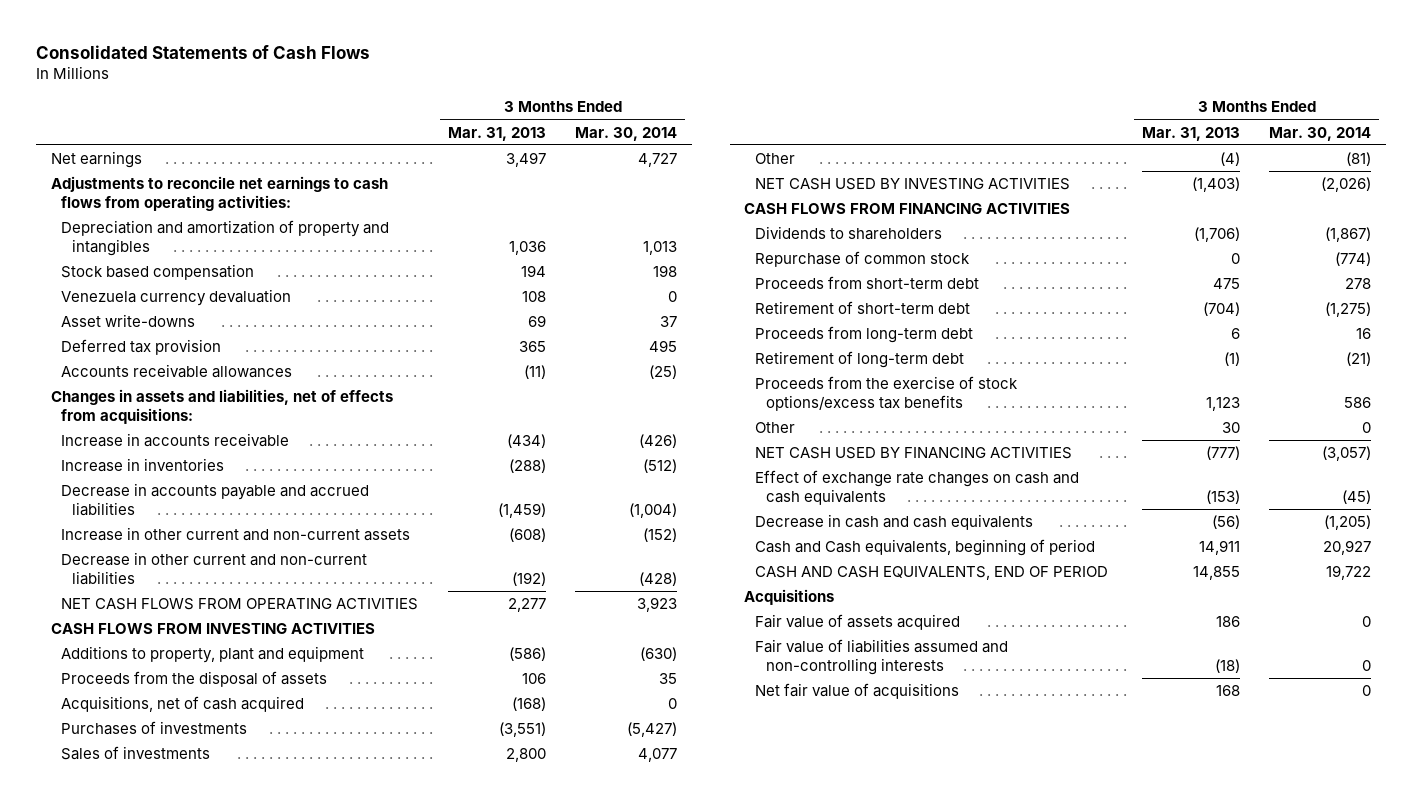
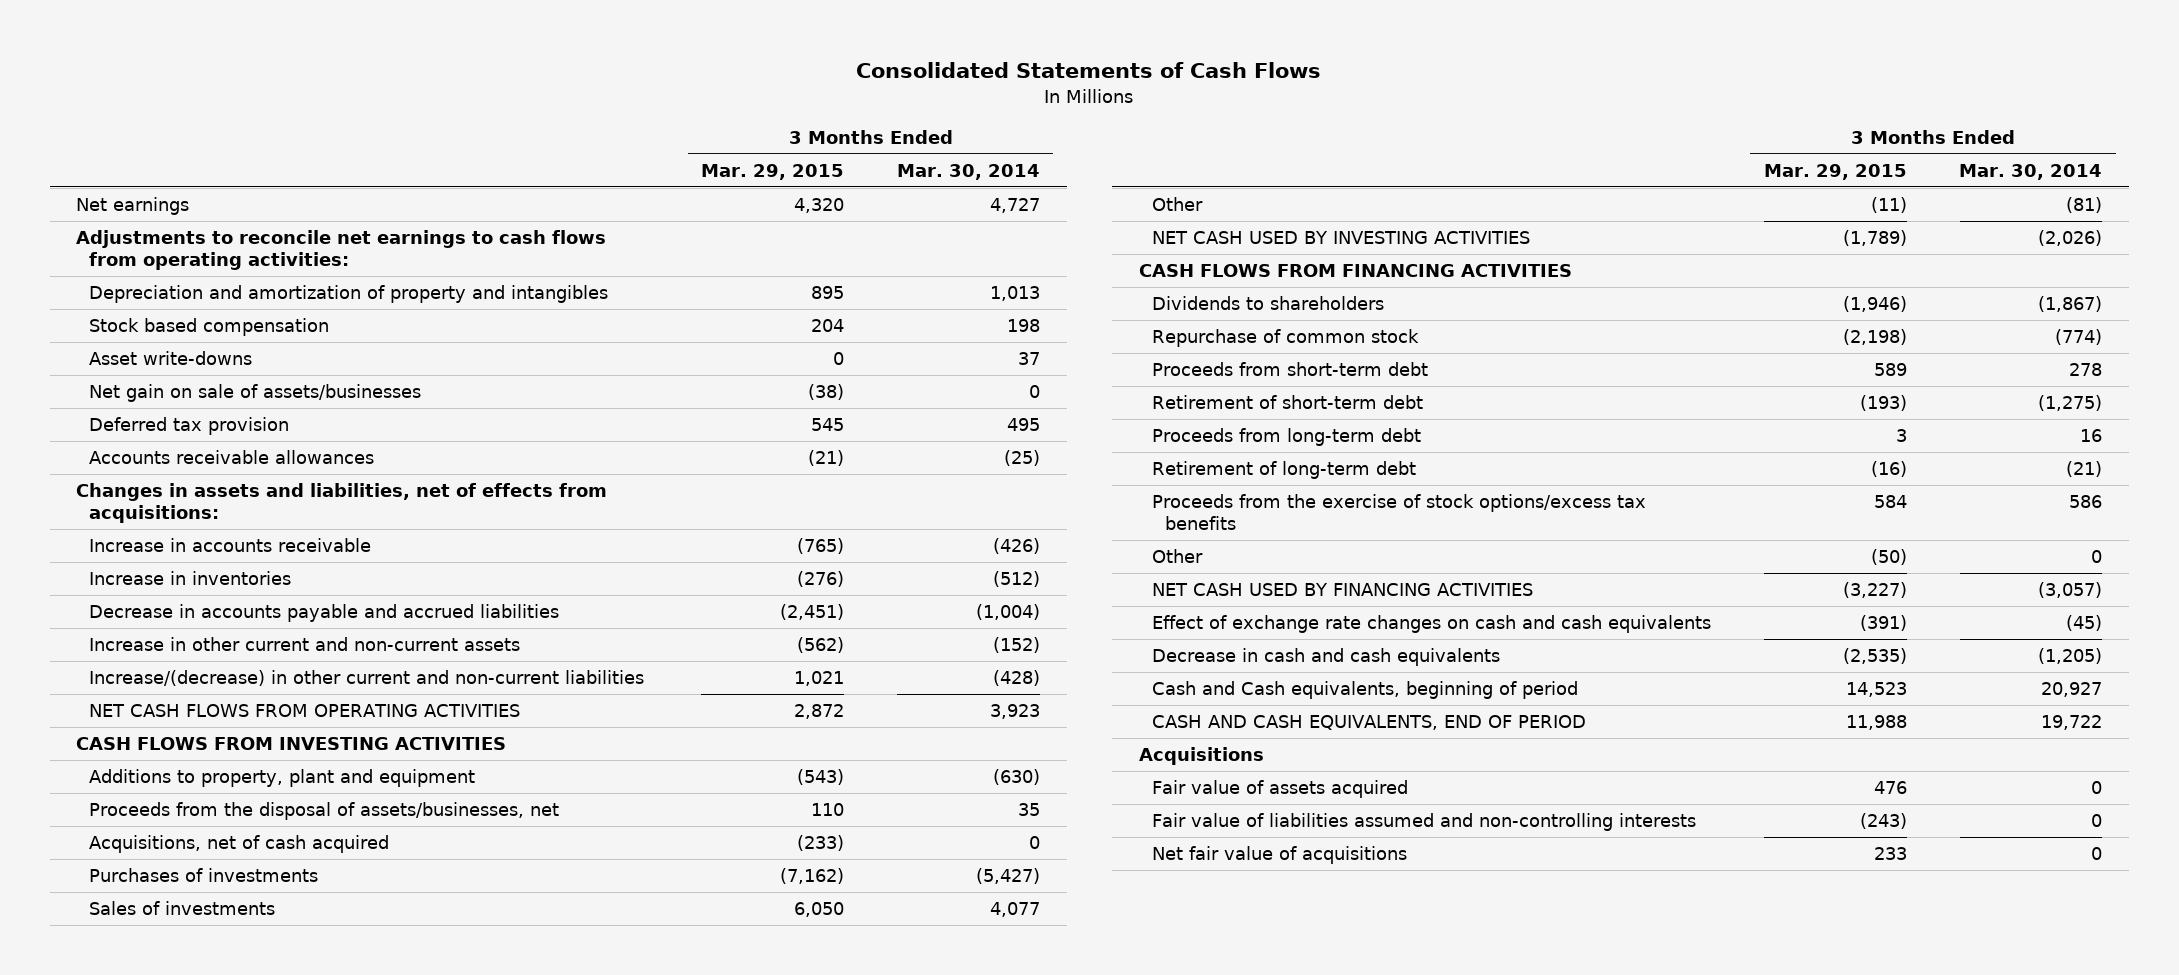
- | 3 Months Ended Mar. 31, 2013 | 3 Months Ended Mar. 30, 2014
+ | 3 Months Ended Mar. 29, 2015 | 3 Months Ended Mar. 30, 2014
- Venezuela currency devaluation | 108 | 0
+ Net gain on sale of assets/businesses | (38) | 0
- Decrease in other current and non-current liabilities | (192) | (428)
+ Increase/(decrease) in other current and non-current liabilities | 1,021 | (428)
- Proceeds from the disposal of assets | 106 | 35
+ Proceeds from the disposal of assets/businesses, net | 110 | 35

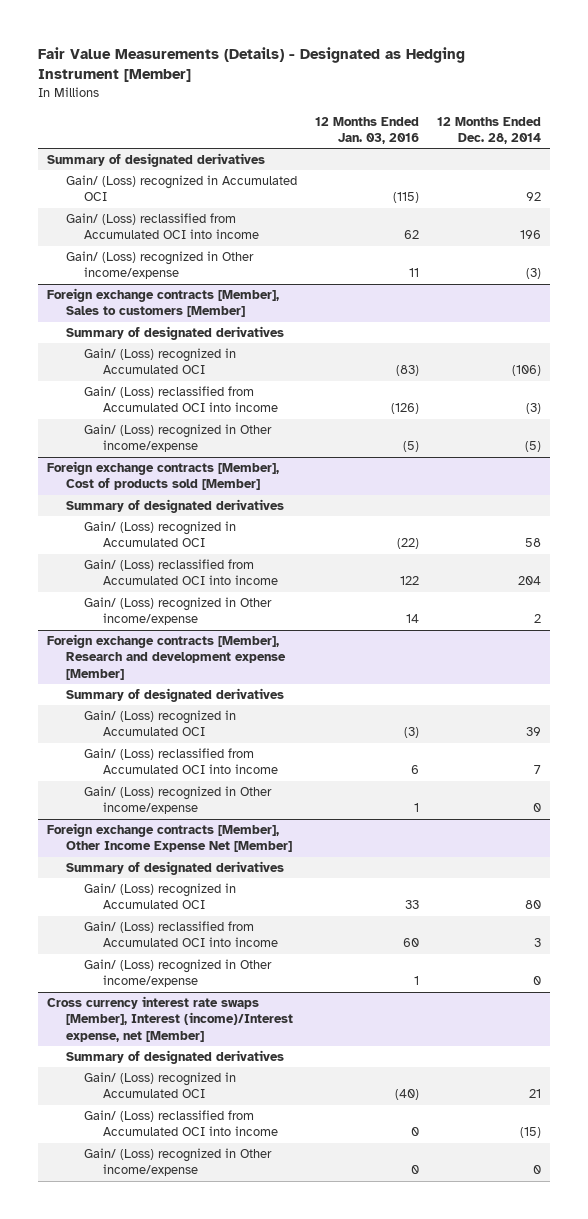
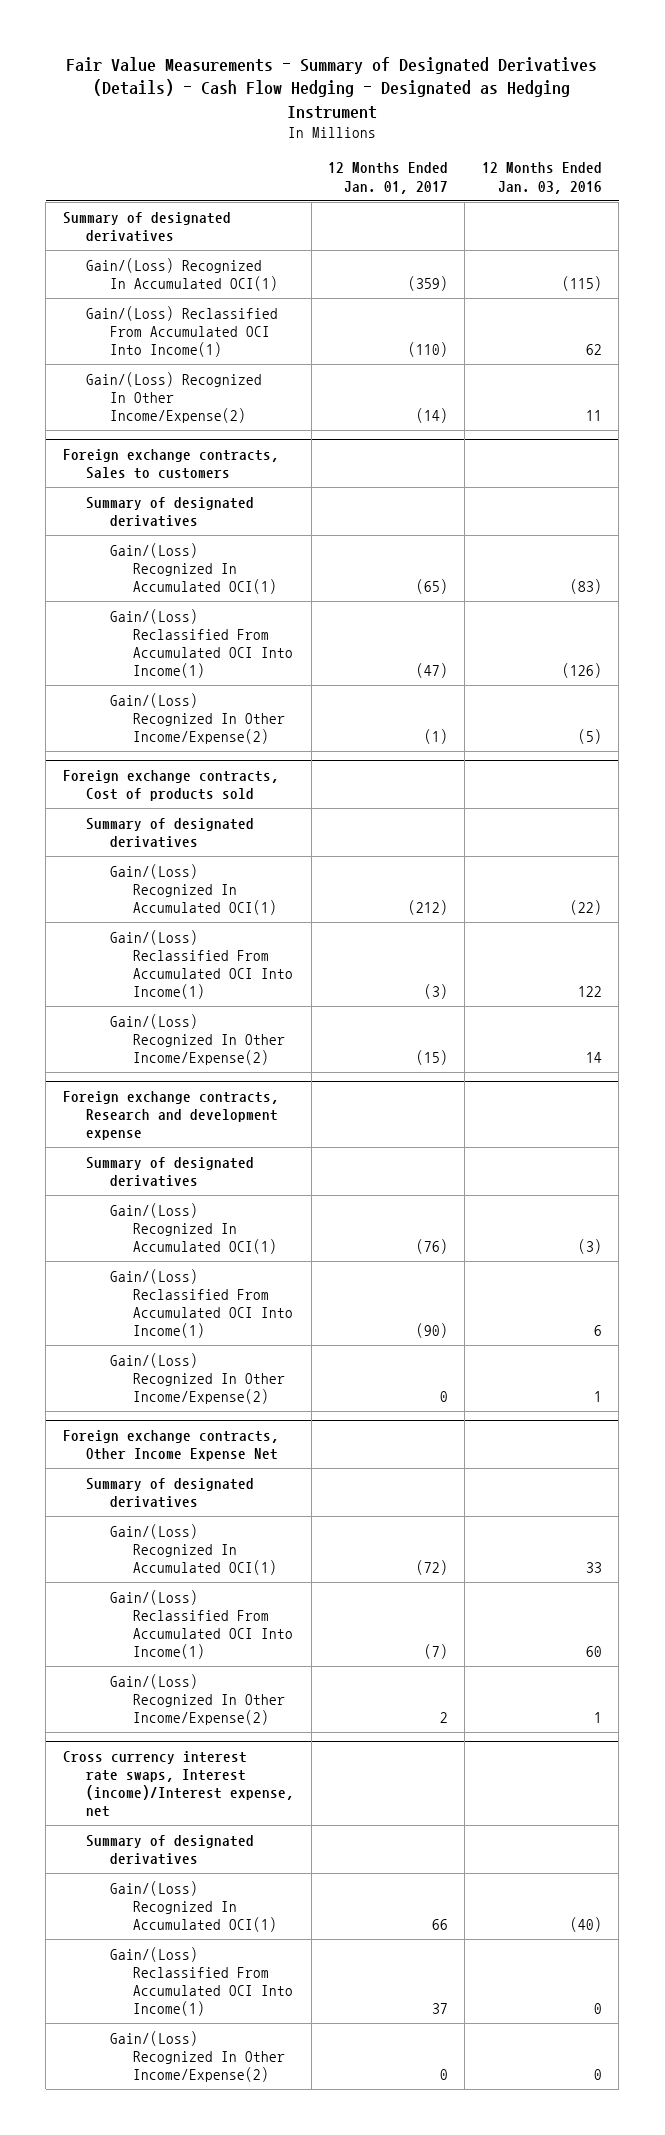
- Fair Value Measurements (Details) - Designated as Hedging Instrument [Member]
+ Fair Value Measurements - Summary of Designated Derivatives (Details) - Cash Flow Hedging - Designated as Hedging Instrument
- | 12 Months Ended Jan. 03, 2016 | 12 Months Ended Dec. 28, 2014
+ | 12 Months Ended Jan. 01, 2017 | 12 Months Ended Jan. 03, 2016
- Gain/ (Loss) recognized in Accumulated OCI | (115) | 92
- Gain/ (Loss) reclassified from Accumulated OCI into income | 62 | 196
- Gain/ (Loss) recognized in Other income/expense | 11 | (3)
- Foreign exchange contracts [Member], Sales to customers [Member]
+ Gain/(Loss) Recognized In Accumulated OCI(1) | (359) | (115)
+ Gain/(Loss) Reclassified From Accumulated OCI Into Income(1) | (110) | 62
+ Gain/(Loss) Recognized In Other Income/Expense(2) | (14) | 11
+ Foreign exchange contracts, Sales to customers
- Gain/ (Loss) recognized in Accumulated OCI | (83) | (106)
- Gain/ (Loss) reclassified from Accumulated OCI into income | (126) | (3)
- Gain/ (Loss) recognized in Other income/expense | (5) | (5)
- Foreign exchange contracts [Member], Cost of products sold [Member]
+ Gain/(Loss) Recognized In Accumulated OCI(1) | (65) | (83)
+ Gain/(Loss) Reclassified From Accumulated OCI Into Income(1) | (47) | (126)
+ Gain/(Loss) Recognized In Other Income/Expense(2) | (1) | (5)
+ Foreign exchange contracts, Cost of products sold
- Gain/ (Loss) recognized in Accumulated OCI | (22) | 58
- Gain/ (Loss) reclassified from Accumulated OCI into income | 122 | 204
- Gain/ (Loss) recognized in Other income/expense | 14 | 2
- Foreign exchange contracts [Member], Research and development expense [Member]
+ Gain/(Loss) Recognized In Accumulated OCI(1) | (212) | (22)
+ Gain/(Loss) Reclassified From Accumulated OCI Into Income(1) | (3) | 122
+ Gain/(Loss) Recognized In Other Income/Expense(2) | (15) | 14
+ Foreign exchange contracts, Research and development expense
- Gain/ (Loss) recognized in Accumulated OCI | (3) | 39
- Gain/ (Loss) reclassified from Accumulated OCI into income | 6 | 7
- Gain/ (Loss) recognized in Other income/expense | 1 | 0
- Foreign exchange contracts [Member], Other Income Expense Net [Member]
+ Gain/(Loss) Recognized In Accumulated OCI(1) | (76) | (3)
+ Gain/(Loss) Reclassified From Accumulated OCI Into Income(1) | (90) | 6
+ Gain/(Loss) Recognized In Other Income/Expense(2) | 0 | 1
+ Foreign exchange contracts, Other Income Expense Net
- Gain/ (Loss) recognized in Accumulated OCI | 33 | 80
- Gain/ (Loss) reclassified from Accumulated OCI into income | 60 | 3
- Gain/ (Loss) recognized in Other income/expense | 1 | 0
- Cross currency interest rate swaps [Member], Interest (income)/Interest expense, net [Member]
+ Gain/(Loss) Recognized In Accumulated OCI(1) | (72) | 33
+ Gain/(Loss) Reclassified From Accumulated OCI Into Income(1) | (7) | 60
+ Gain/(Loss) Recognized In Other Income/Expense(2) | 2 | 1
+ Cross currency interest rate swaps, Interest (income)/Interest expense, net
- Gain/ (Loss) recognized in Accumulated OCI | (40) | 21
- Gain/ (Loss) reclassified from Accumulated OCI into income | 0 | (15)
- Gain/ (Loss) recognized in Other income/expense | 0 | 0
+ Gain/(Loss) Recognized In Accumulated OCI(1) | 66 | (40)
+ Gain/(Loss) Reclassified From Accumulated OCI Into Income(1) | 37 | 0
+ Gain/(Loss) Recognized In Other Income/Expense(2) | 0 | 0

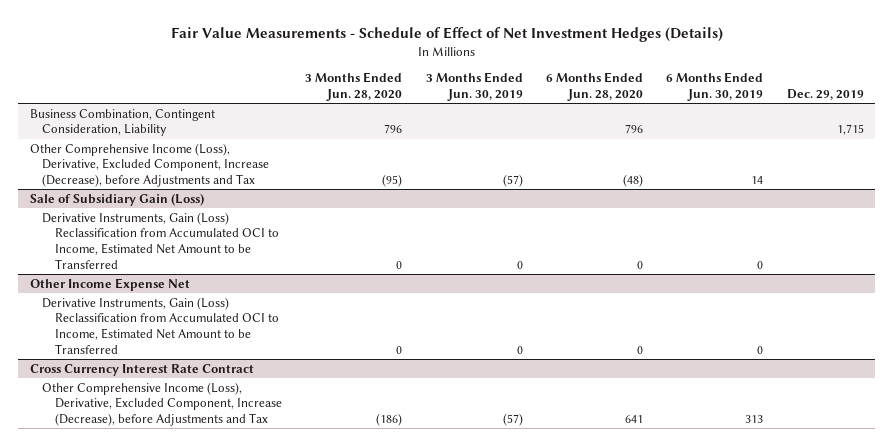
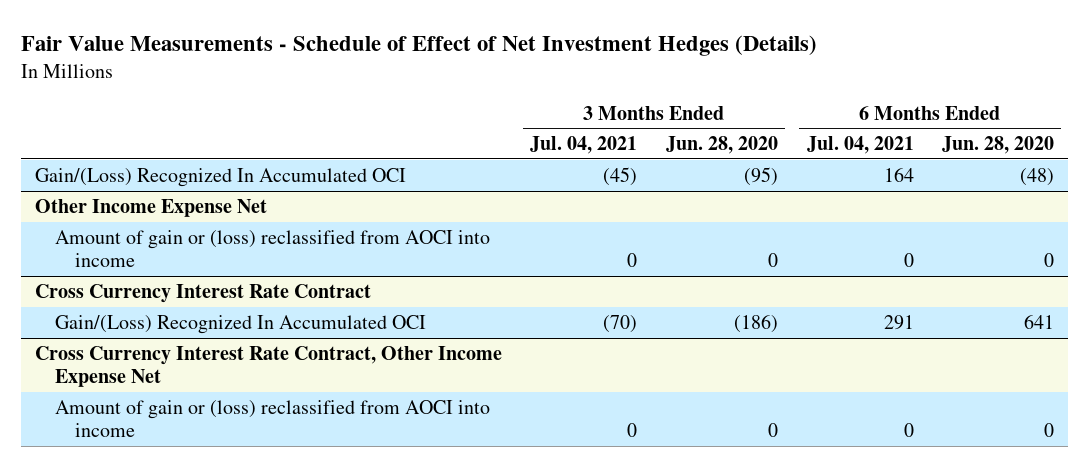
- | 3 Months Ended Jun. 28, 2020 | 3 Months Ended Jun. 30, 2019 | 6 Months Ended Jun. 28, 2020 | 6 Months Ended Jun. 30, 2019 | Dec. 29, 2019
+ | 3 Months Ended Jul. 04, 2021 | 3 Months Ended Jun. 28, 2020 | 6 Months Ended Jul. 04, 2021 | 6 Months Ended Jun. 28, 2020
- Business Combination, Contingent Consideration, Liability | 796 | | 796 | | 1,715
- Other Comprehensive Income (Loss), Derivative, Excluded Component, Increase (Decrease), before Adjustments and Tax | (95) | (57) | (48) | 14 |
- Sale of Subsidiary Gain (Loss)
- Derivative Instruments, Gain (Loss) Reclassification from Accumulated OCI to Income, Estimated Net Amount to be Transferred | 0 | 0 | 0 | 0 |
+ Gain/(Loss) Recognized In Accumulated OCI | (45) | (95) | 164 | (48)
@ Other Income Expense Net
- Derivative Instruments, Gain (Loss) Reclassification from Accumulated OCI to Income, Estimated Net Amount to be Transferred | 0 | 0 | 0 | 0 |
+ Amount of gain or (loss) reclassified from AOCI into income | 0 | 0 | 0 | 0
@ Cross Currency Interest Rate Contract
- Other Comprehensive Income (Loss), Derivative, Excluded Component, Increase (Decrease), before Adjustments and Tax | (186) | (57) | 641 | 313 |
+ Gain/(Loss) Recognized In Accumulated OCI | (70) | (186) | 291 | 641
+ Cross Currency Interest Rate Contract, Other Income Expense Net
+ Amount of gain or (loss) reclassified from AOCI into income | 0 | 0 | 0 | 0

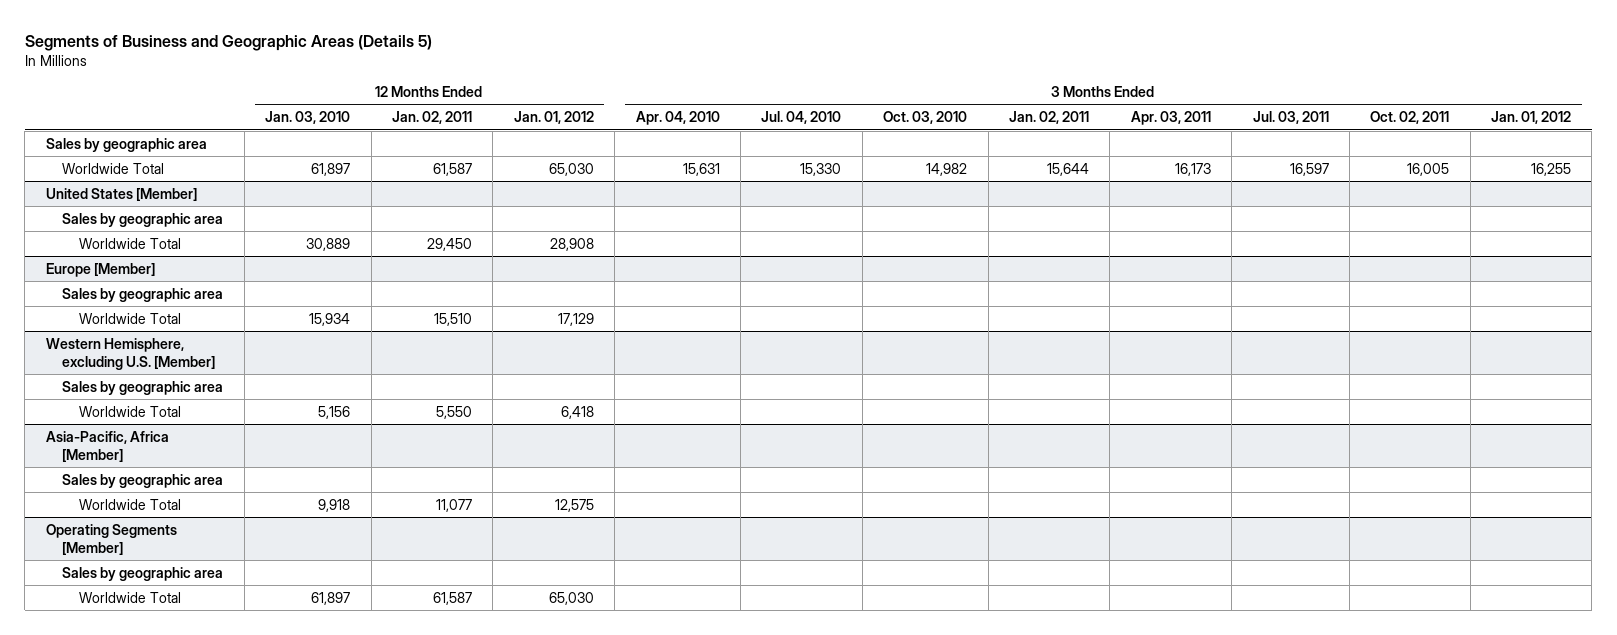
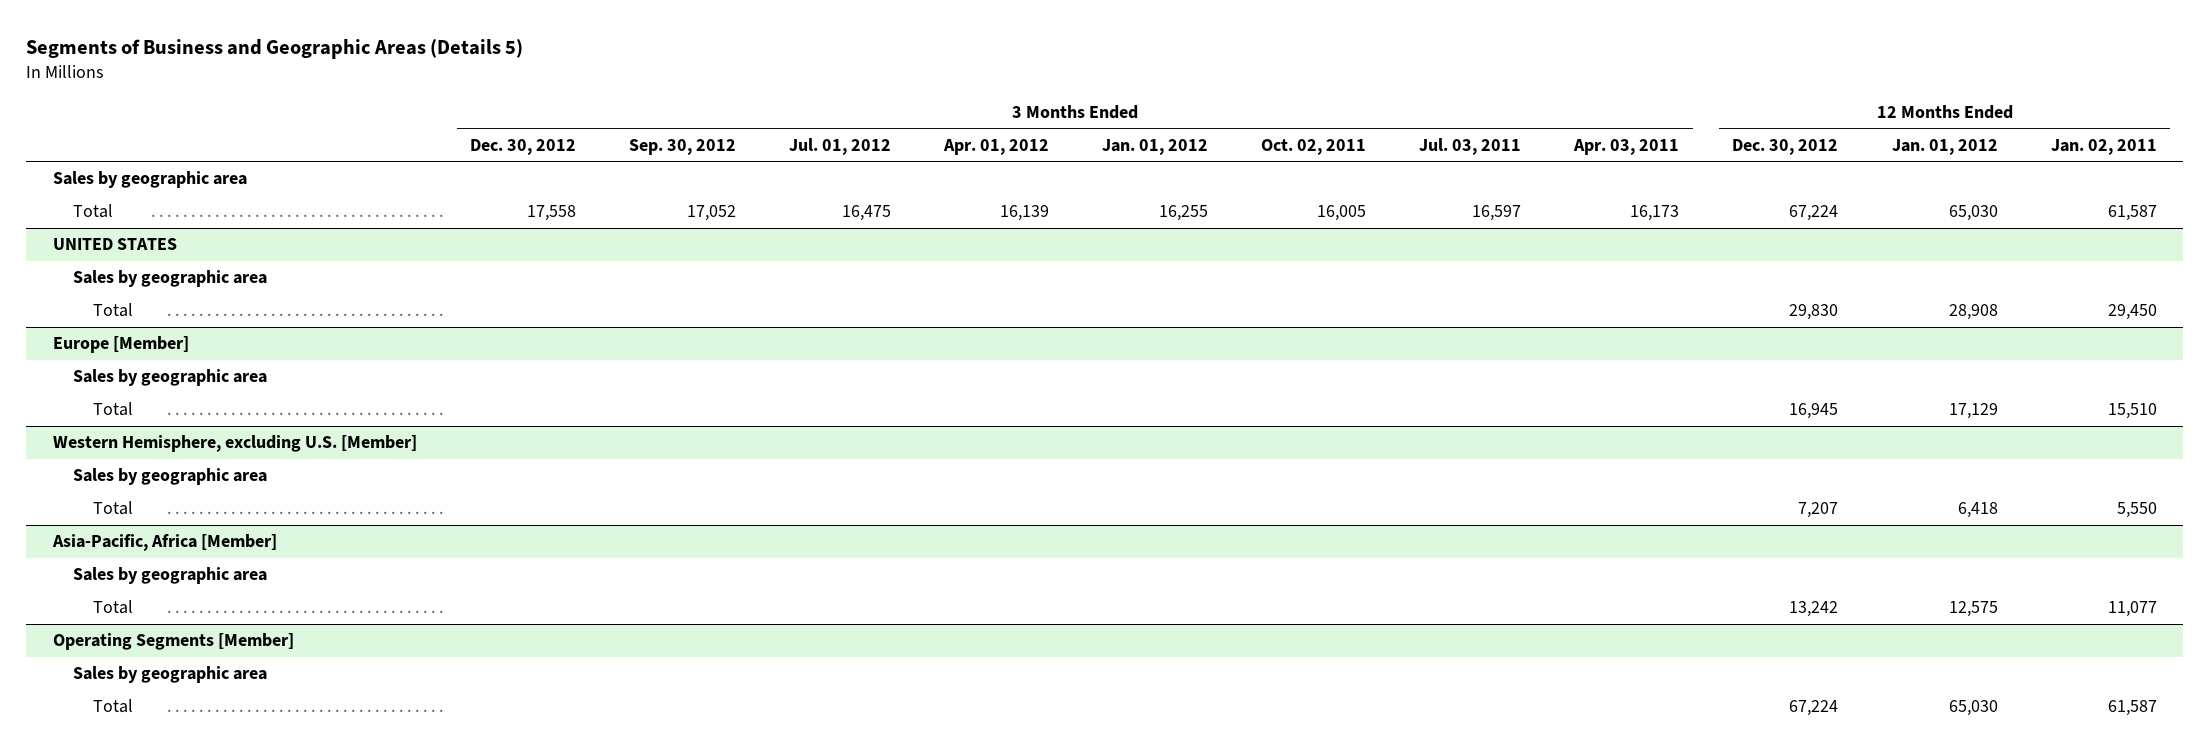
- | 12 Months Ended Jan. 03, 2010 | 12 Months Ended Jan. 02, 2011 | 12 Months Ended Jan. 01, 2012 | 3 Months Ended Apr. 04, 2010 | 3 Months Ended Jul. 04, 2010 | 3 Months Ended Oct. 03, 2010 | 3 Months Ended Jan. 02, 2011 | 3 Months Ended Apr. 03, 2011 | 3 Months Ended Jul. 03, 2011 | 3 Months Ended Oct. 02, 2011 | 3 Months Ended Jan. 01, 2012
+ | 3 Months Ended Dec. 30, 2012 | 3 Months Ended Sep. 30, 2012 | 3 Months Ended Jul. 01, 2012 | 3 Months Ended Apr. 01, 2012 | 3 Months Ended Jan. 01, 2012 | 3 Months Ended Oct. 02, 2011 | 3 Months Ended Jul. 03, 2011 | 3 Months Ended Apr. 03, 2011 | 12 Months Ended Dec. 30, 2012 | 12 Months Ended Jan. 01, 2012 | 12 Months Ended Jan. 02, 2011
- Worldwide Total | 61,897 | 61,587 | 65,030 | 15,631 | 15,330 | 14,982 | 15,644 | 16,173 | 16,597 | 16,005 | 16,255
- United States [Member]
+ Total | 17,558 | 17,052 | 16,475 | 16,139 | 16,255 | 16,005 | 16,597 | 16,173 | 67,224 | 65,030 | 61,587
+ UNITED STATES
- Worldwide Total | 30,889 | 29,450 | 28,908 | | | | | | | |
+ Total | | | | | | | | | 29,830 | 28,908 | 29,450
@ Europe [Member]
- Worldwide Total | 15,934 | 15,510 | 17,129 | | | | | | | |
+ Total | | | | | | | | | 16,945 | 17,129 | 15,510
@ Western Hemisphere, excluding U.S. [Member]
- Worldwide Total | 5,156 | 5,550 | 6,418 | | | | | | | |
+ Total | | | | | | | | | 7,207 | 6,418 | 5,550
@ Asia-Pacific, Africa [Member]
- Worldwide Total | 9,918 | 11,077 | 12,575 | | | | | | | |
+ Total | | | | | | | | | 13,242 | 12,575 | 11,077
@ Operating Segments [Member]
- Worldwide Total | 61,897 | 61,587 | 65,030 | | | | | | | |
+ Total | | | | | | | | | 67,224 | 65,030 | 61,587

